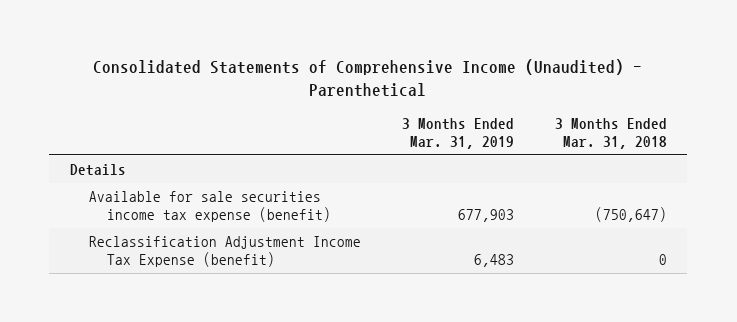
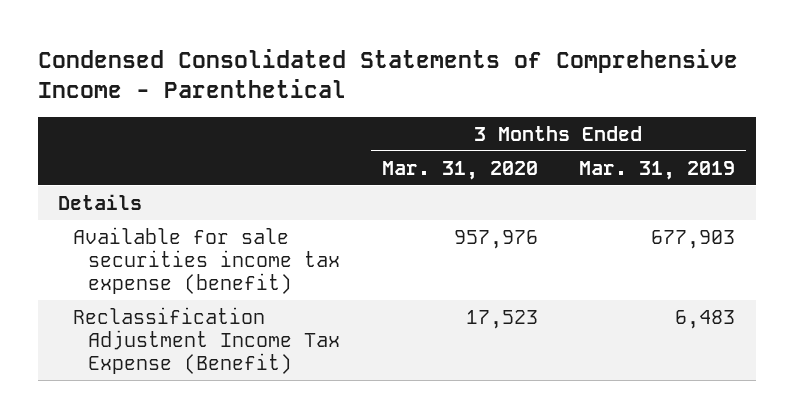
- Consolidated Statements of Comprehensive Income (Unaudited) - Parenthetical
+ Condensed Consolidated Statements of Comprehensive Income - Parenthetical
- | 3 Months Ended Mar. 31, 2019 | 3 Months Ended Mar. 31, 2018
+ | 3 Months Ended Mar. 31, 2020 | 3 Months Ended Mar. 31, 2019
- Reclassification Adjustment Income Tax Expense (benefit) | 6,483 | 0
+ Reclassification Adjustment Income Tax Expense (Benefit) | 17,523 | 6,483

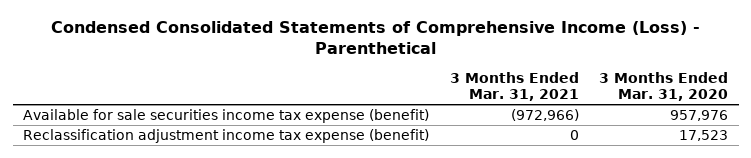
- Condensed Consolidated Statements of Comprehensive Income - Parenthetical
+ Condensed Consolidated Statements of Comprehensive Income (Loss) - Parenthetical
- | 3 Months Ended Mar. 31, 2020 | 3 Months Ended Mar. 31, 2019
+ | 3 Months Ended Mar. 31, 2021 | 3 Months Ended Mar. 31, 2020
- Details
- Reclassification Adjustment Income Tax Expense (Benefit) | 17,523 | 6,483
+ Reclassification adjustment income tax expense (benefit) | 0 | 17,523

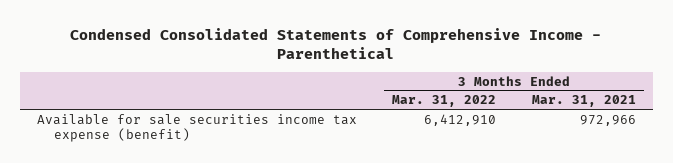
- Condensed Consolidated Statements of Comprehensive Income (Loss) - Parenthetical
+ Condensed Consolidated Statements of Comprehensive Income - Parenthetical
- | 3 Months Ended Mar. 31, 2021 | 3 Months Ended Mar. 31, 2020
+ | 3 Months Ended Mar. 31, 2022 | 3 Months Ended Mar. 31, 2021
- Available for sale securities income tax expense (benefit) | (972,966) | 957,976
- Reclassification adjustment income tax expense (benefit) | 0 | 17,523
+ Available for sale securities income tax expense (benefit) | 6,412,910 | 972,966

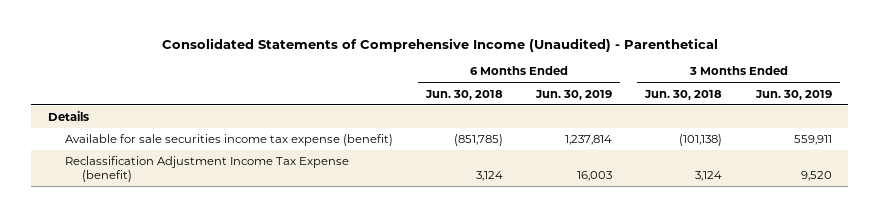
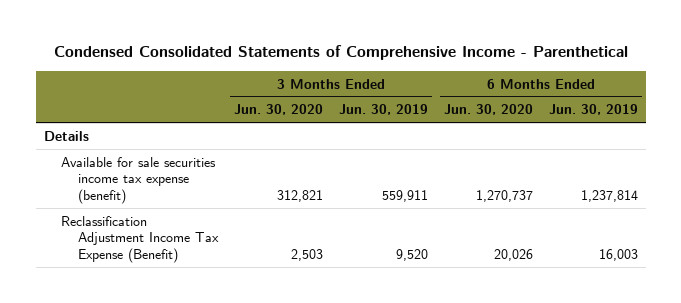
- Consolidated Statements of Comprehensive Income (Unaudited) - Parenthetical
+ Condensed Consolidated Statements of Comprehensive Income - Parenthetical
- | 6 Months Ended Jun. 30, 2018 | 6 Months Ended Jun. 30, 2019 | 3 Months Ended Jun. 30, 2018 | 3 Months Ended Jun. 30, 2019
+ | 3 Months Ended Jun. 30, 2020 | 3 Months Ended Jun. 30, 2019 | 6 Months Ended Jun. 30, 2020 | 6 Months Ended Jun. 30, 2019
- Reclassification Adjustment Income Tax Expense (benefit) | 3,124 | 16,003 | 3,124 | 9,520
+ Reclassification Adjustment Income Tax Expense (Benefit) | 2,503 | 9,520 | 20,026 | 16,003

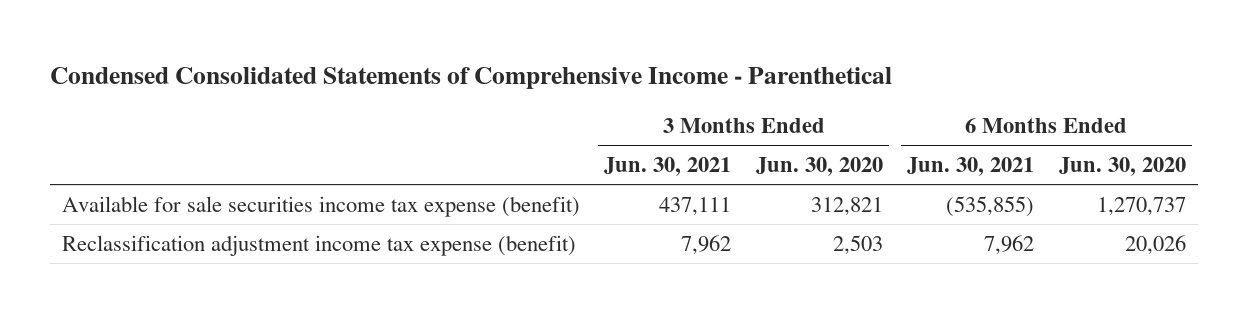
- | 3 Months Ended Jun. 30, 2020 | 3 Months Ended Jun. 30, 2019 | 6 Months Ended Jun. 30, 2020 | 6 Months Ended Jun. 30, 2019
+ | 3 Months Ended Jun. 30, 2021 | 3 Months Ended Jun. 30, 2020 | 6 Months Ended Jun. 30, 2021 | 6 Months Ended Jun. 30, 2020
- Details
- Reclassification Adjustment Income Tax Expense (Benefit) | 2,503 | 9,520 | 20,026 | 16,003
+ Reclassification adjustment income tax expense (benefit) | 7,962 | 2,503 | 7,962 | 20,026

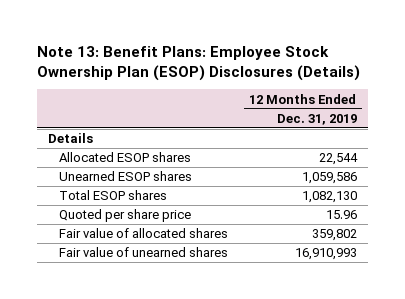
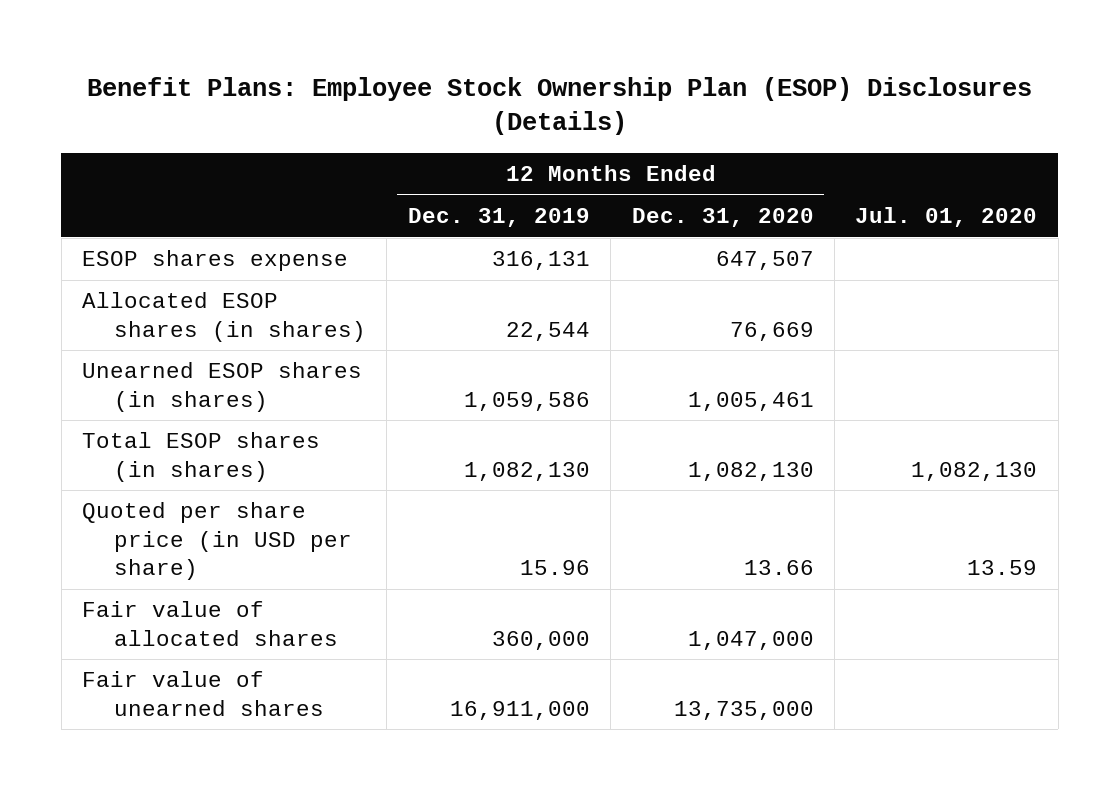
- Note 13: Benefit Plans: Employee Stock Ownership Plan (ESOP) Disclosures (Details)
+ Benefit Plans: Employee Stock Ownership Plan (ESOP) Disclosures (Details)
- | 12 Months Ended Dec. 31, 2019
+ | 12 Months Ended Dec. 31, 2019 | 12 Months Ended Dec. 31, 2020 | Jul. 01, 2020
- Details
- Allocated ESOP shares | 22,544
- Unearned ESOP shares | 1,059,586
- Total ESOP shares | 1,082,130
- Quoted per share price | 15.96
- Fair value of allocated shares | 359,802
- Fair value of unearned shares | 16,910,993
+ ESOP shares expense | 316,131 | 647,507 |
+ Allocated ESOP shares (in shares) | 22,544 | 76,669 |
+ Unearned ESOP shares (in shares) | 1,059,586 | 1,005,461 |
+ Total ESOP shares (in shares) | 1,082,130 | 1,082,130 | 1,082,130
+ Quoted per share price (in USD per share) | 15.96 | 13.66 | 13.59
+ Fair value of allocated shares | 360,000 | 1,047,000 |
+ Fair value of unearned shares | 16,911,000 | 13,735,000 |

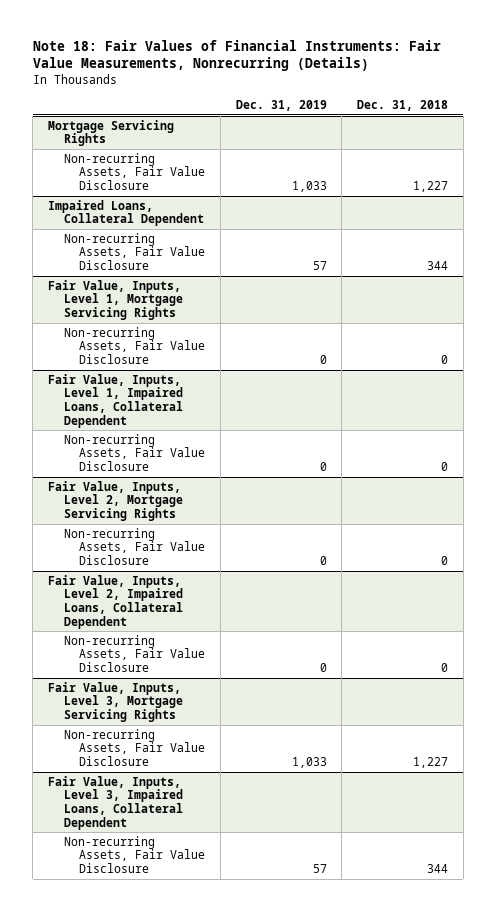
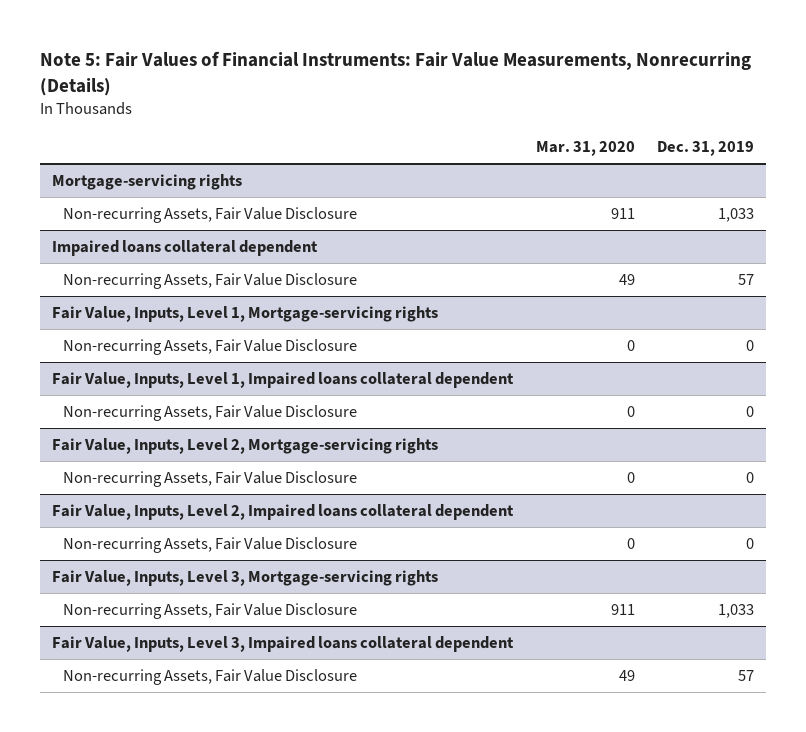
- Note 18: Fair Values of Financial Instruments: Fair Value Measurements, Nonrecurring (Details)
+ Note 5: Fair Values of Financial Instruments: Fair Value Measurements, Nonrecurring (Details)
- | Dec. 31, 2019 | Dec. 31, 2018
+ | Mar. 31, 2020 | Dec. 31, 2019
- Mortgage Servicing Rights
+ Mortgage-servicing rights
- Impaired Loans, Collateral Dependent
+ Impaired loans collateral dependent
- Fair Value, Inputs, Level 1, Mortgage Servicing Rights
+ Fair Value, Inputs, Level 1, Mortgage-servicing rights
- Fair Value, Inputs, Level 1, Impaired Loans, Collateral Dependent
+ Fair Value, Inputs, Level 1, Impaired loans collateral dependent
- Fair Value, Inputs, Level 2, Mortgage Servicing Rights
+ Fair Value, Inputs, Level 2, Mortgage-servicing rights
- Fair Value, Inputs, Level 2, Impaired Loans, Collateral Dependent
+ Fair Value, Inputs, Level 2, Impaired loans collateral dependent
- Fair Value, Inputs, Level 3, Mortgage Servicing Rights
+ Fair Value, Inputs, Level 3, Mortgage-servicing rights
- Fair Value, Inputs, Level 3, Impaired Loans, Collateral Dependent
+ Fair Value, Inputs, Level 3, Impaired loans collateral dependent

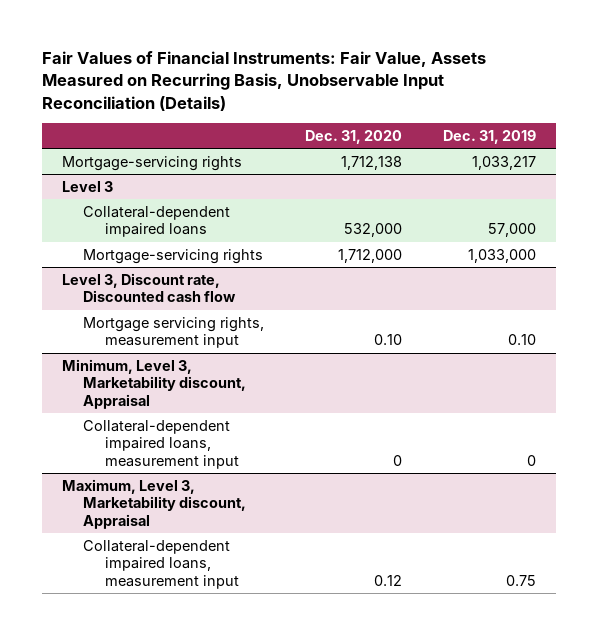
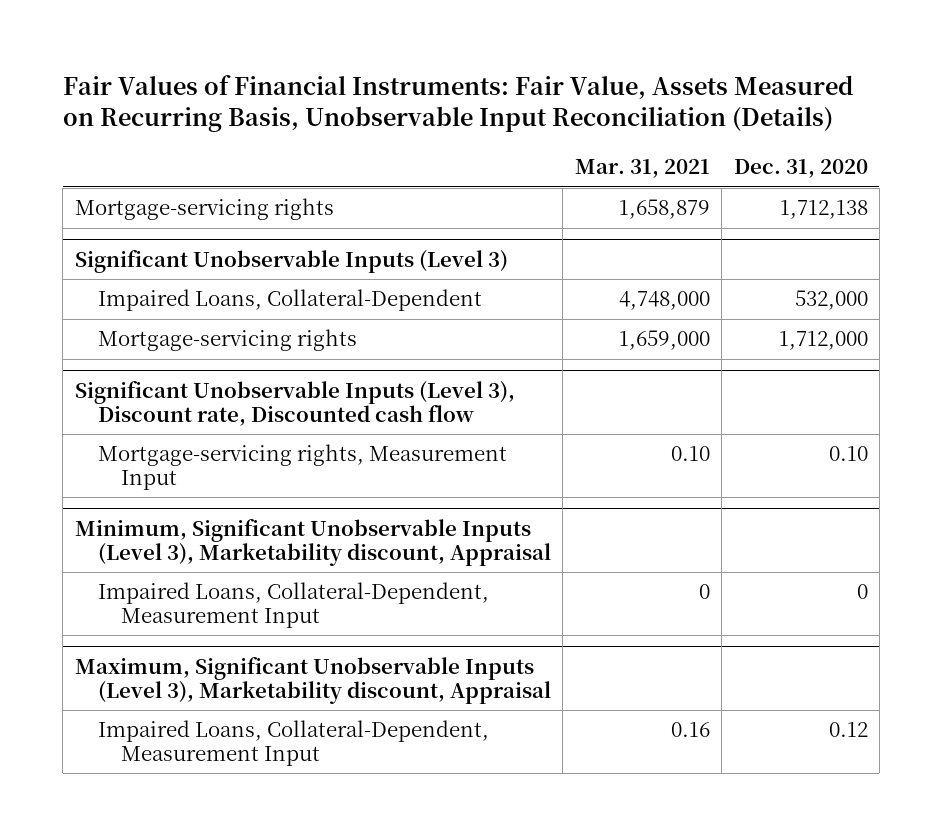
- | Dec. 31, 2020 | Dec. 31, 2019
+ | Mar. 31, 2021 | Dec. 31, 2020
- Level 3
- Collateral-dependent impaired loans | 532,000 | 57,000
+ Significant Unobservable Inputs (Level 3)
+ Impaired Loans, Collateral-Dependent | 4,748,000 | 532,000
- Level 3, Discount rate, Discounted cash flow
- Mortgage servicing rights, measurement input | 0.10 | 0.10
- Minimum, Level 3, Marketability discount, Appraisal
- Collateral-dependent impaired loans, measurement input | 0 | 0
- Maximum, Level 3, Marketability discount, Appraisal
- Collateral-dependent impaired loans, measurement input | 0.12 | 0.75
+ Significant Unobservable Inputs (Level 3), Discount rate, Discounted cash flow
+ Mortgage-servicing rights, Measurement Input | 0.10 | 0.10
+ Minimum, Significant Unobservable Inputs (Level 3), Marketability discount, Appraisal
+ Impaired Loans, Collateral-Dependent, Measurement Input | 0 | 0
+ Maximum, Significant Unobservable Inputs (Level 3), Marketability discount, Appraisal
+ Impaired Loans, Collateral-Dependent, Measurement Input | 0.16 | 0.12

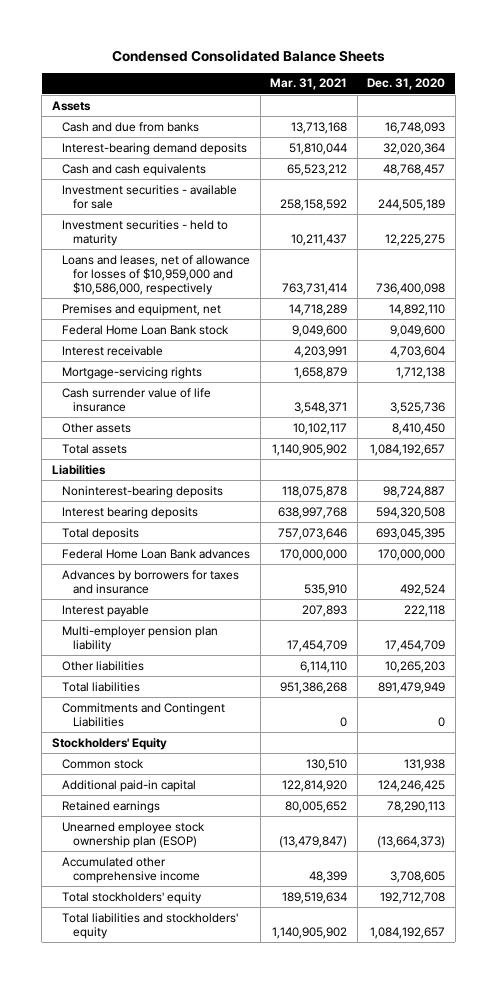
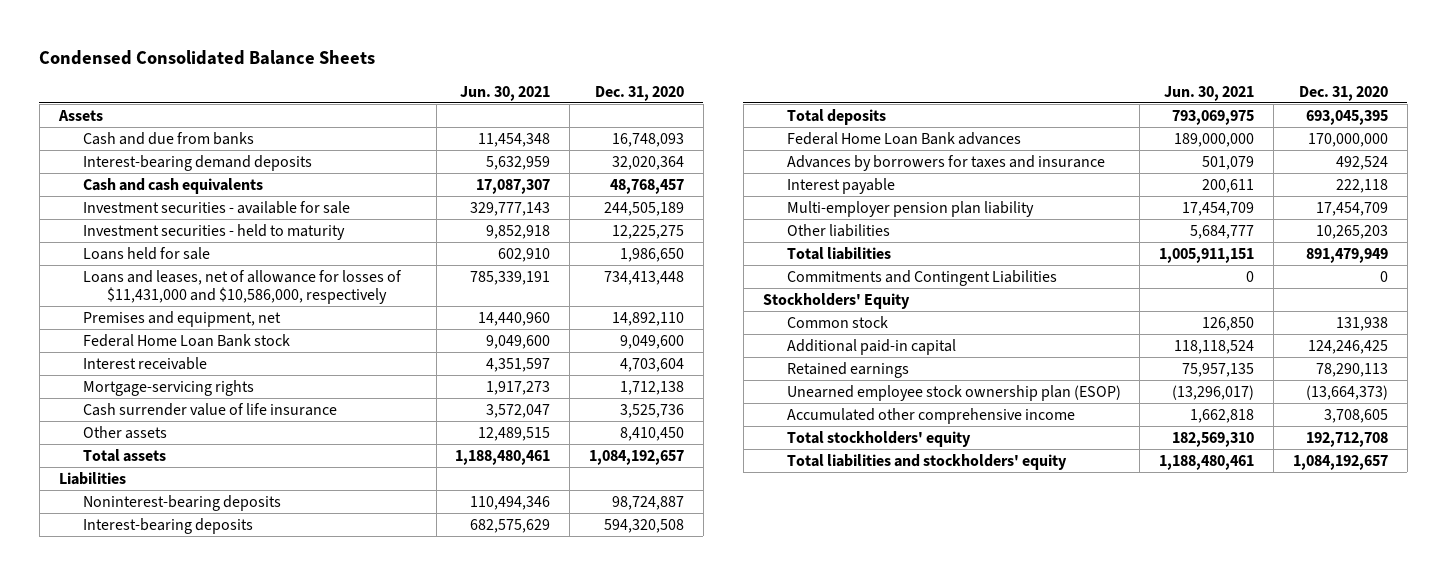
- | Mar. 31, 2021 | Dec. 31, 2020
+ | Jun. 30, 2021 | Dec. 31, 2020
- Loans and leases, net of allowance for losses of $10,959,000 and $10,586,000, respectively | 763,731,414 | 736,400,098
+ Loans held for sale | 602,910 | 1,986,650
+ Loans and leases, net of allowance for losses of $11,431,000 and $10,586,000, respectively | 785,339,191 | 734,413,448
- Interest bearing deposits | 638,997,768 | 594,320,508
+ Interest-bearing deposits | 682,575,629 | 594,320,508

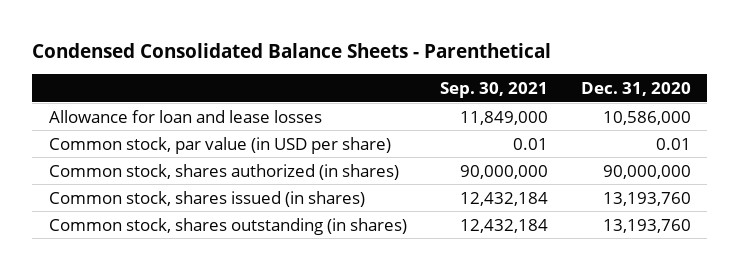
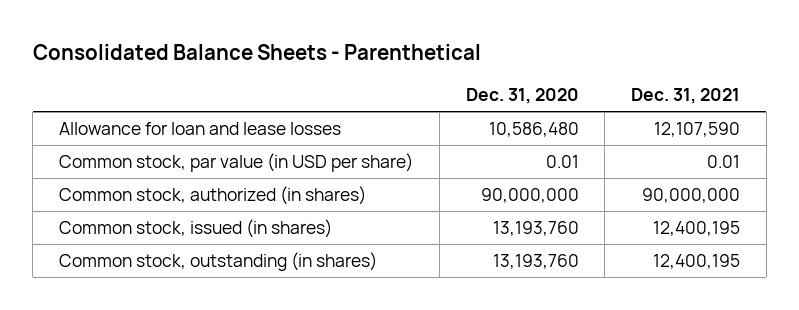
- Condensed Consolidated Balance Sheets - Parenthetical
+ Consolidated Balance Sheets - Parenthetical
- | Sep. 30, 2021 | Dec. 31, 2020
+ | Dec. 31, 2020 | Dec. 31, 2021
- Allowance for loan and lease losses | 11,849,000 | 10,586,000
+ Allowance for loan and lease losses | 10,586,480 | 12,107,590
- Common stock, shares authorized (in shares) | 90,000,000 | 90,000,000
- Common stock, shares issued (in shares) | 12,432,184 | 13,193,760
- Common stock, shares outstanding (in shares) | 12,432,184 | 13,193,760
+ Common stock, authorized (in shares) | 90,000,000 | 90,000,000
+ Common stock, issued (in shares) | 13,193,760 | 12,400,195
+ Common stock, outstanding (in shares) | 13,193,760 | 12,400,195

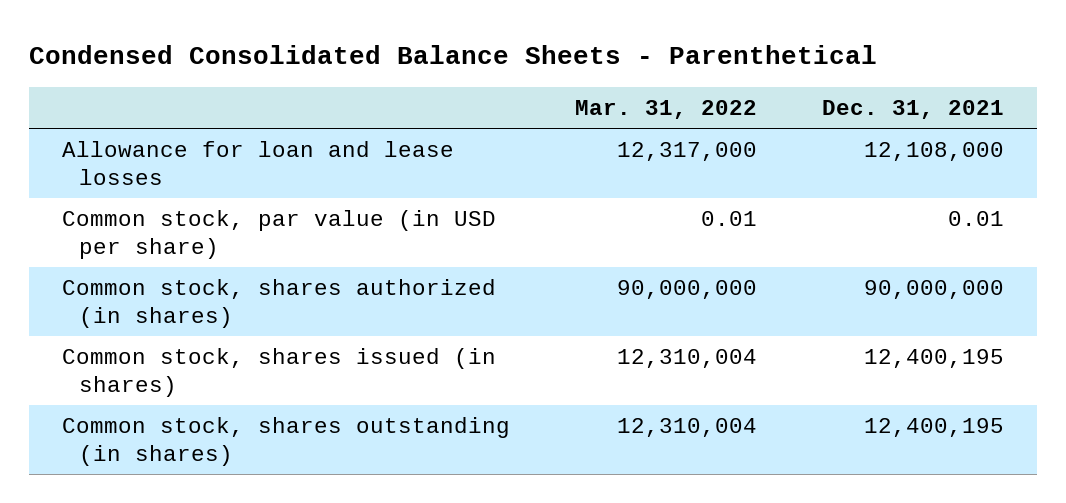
- Consolidated Balance Sheets - Parenthetical
+ Condensed Consolidated Balance Sheets - Parenthetical
- | Dec. 31, 2020 | Dec. 31, 2021
+ | Mar. 31, 2022 | Dec. 31, 2021
- Allowance for loan and lease losses | 10,586,480 | 12,107,590
+ Allowance for loan and lease losses | 12,317,000 | 12,108,000
- Common stock, authorized (in shares) | 90,000,000 | 90,000,000
- Common stock, issued (in shares) | 13,193,760 | 12,400,195
- Common stock, outstanding (in shares) | 13,193,760 | 12,400,195
+ Common stock, shares authorized (in shares) | 90,000,000 | 90,000,000
+ Common stock, shares issued (in shares) | 12,310,004 | 12,400,195
+ Common stock, shares outstanding (in shares) | 12,310,004 | 12,400,195

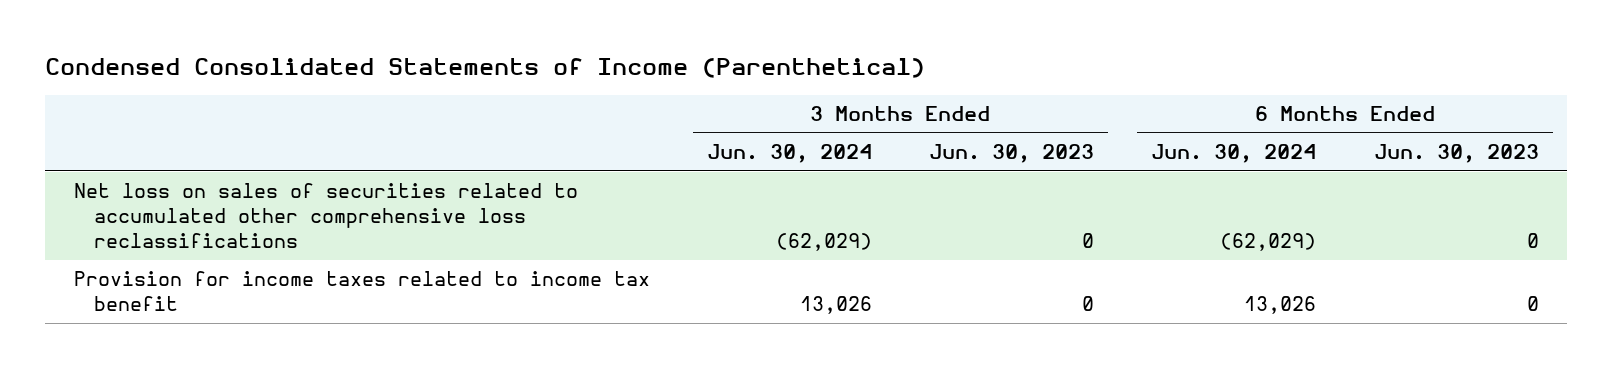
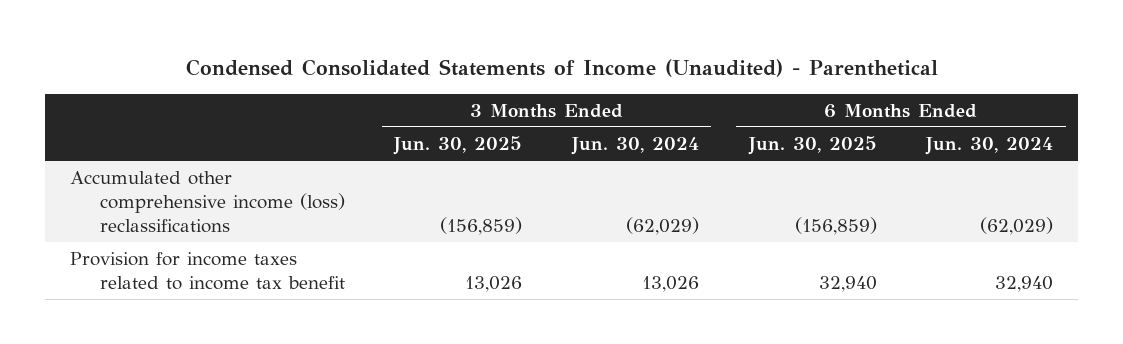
- Condensed Consolidated Statements of Income (Parenthetical)
+ Condensed Consolidated Statements of Income (Unaudited) - Parenthetical
- | 3 Months Ended Jun. 30, 2024 | 3 Months Ended Jun. 30, 2023 | 6 Months Ended Jun. 30, 2024 | 6 Months Ended Jun. 30, 2023
+ | 3 Months Ended Jun. 30, 2025 | 3 Months Ended Jun. 30, 2024 | 6 Months Ended Jun. 30, 2025 | 6 Months Ended Jun. 30, 2024
- Net loss on sales of securities related to accumulated other comprehensive loss reclassifications | (62,029) | 0 | (62,029) | 0
- Provision for income taxes related to income tax benefit | 13,026 | 0 | 13,026 | 0
+ Accumulated other comprehensive income (loss) reclassifications | (156,859) | (62,029) | (156,859) | (62,029)
+ Provision for income taxes related to income tax benefit | 13,026 | 13,026 | 32,940 | 32,940

